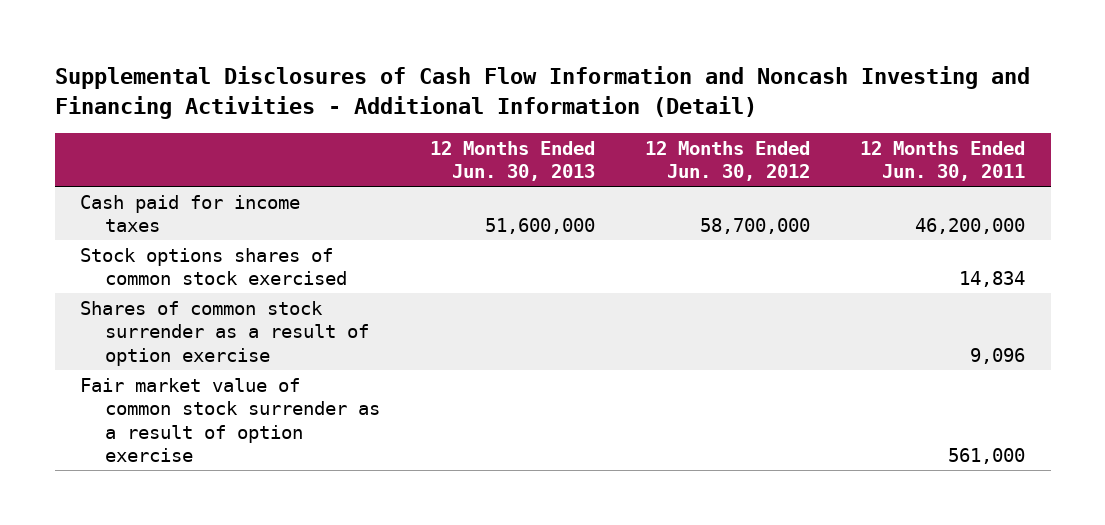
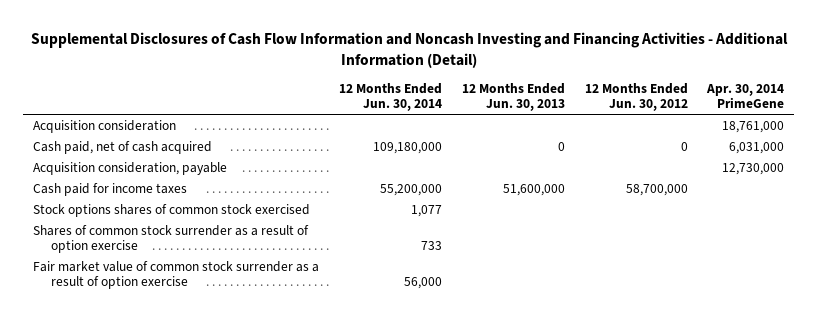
- | 12 Months Ended Jun. 30, 2013 | 12 Months Ended Jun. 30, 2012 | 12 Months Ended Jun. 30, 2011
+ | 12 Months Ended Jun. 30, 2014 | 12 Months Ended Jun. 30, 2013 | 12 Months Ended Jun. 30, 2012 | Apr. 30, 2014 PrimeGene
+ Acquisition consideration | | | | 18,761,000
+ Cash paid, net of cash acquired | 109,180,000 | 0 | 0 | 6,031,000
+ Acquisition consideration, payable | | | | 12,730,000

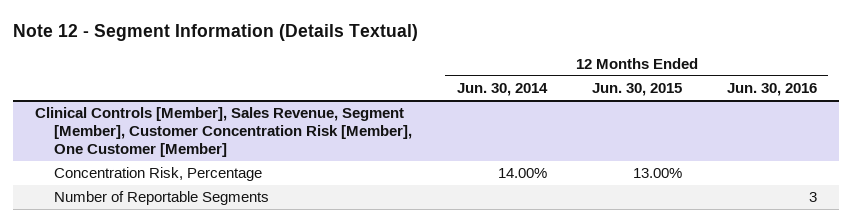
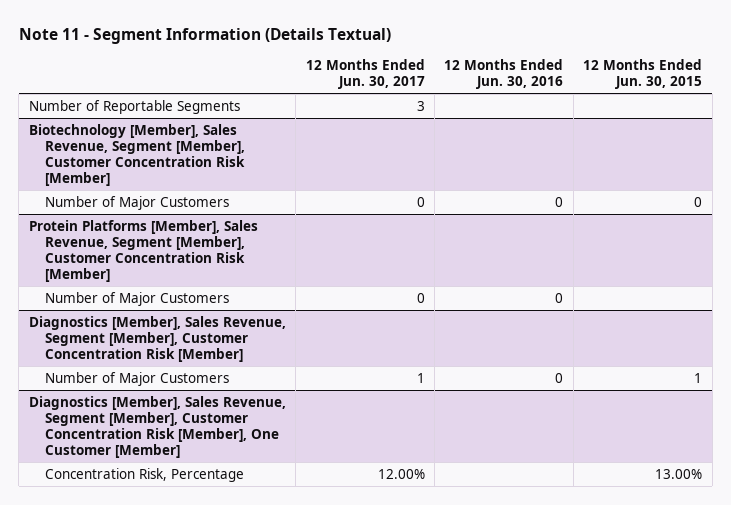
- Note 12 - Segment Information (Details Textual)
+ Note 11 - Segment Information (Details Textual)
- | 12 Months Ended Jun. 30, 2014 | 12 Months Ended Jun. 30, 2015 | 12 Months Ended Jun. 30, 2016
+ | 12 Months Ended Jun. 30, 2017 | 12 Months Ended Jun. 30, 2016 | 12 Months Ended Jun. 30, 2015
- Clinical Controls [Member], Sales Revenue, Segment [Member], Customer Concentration Risk [Member], One Customer [Member]
+ Number of Reportable Segments | 3 | |
+ Biotechnology [Member], Sales Revenue, Segment [Member], Customer Concentration Risk [Member]
+ Number of Major Customers | 0 | 0 | 0
+ Protein Platforms [Member], Sales Revenue, Segment [Member], Customer Concentration Risk [Member]
+ Number of Major Customers | 0 | 0 |
+ Diagnostics [Member], Sales Revenue, Segment [Member], Customer Concentration Risk [Member]
+ Number of Major Customers | 1 | 0 | 1
+ Diagnostics [Member], Sales Revenue, Segment [Member], Customer Concentration Risk [Member], One Customer [Member]
- Number of Reportable Segments | | | 3

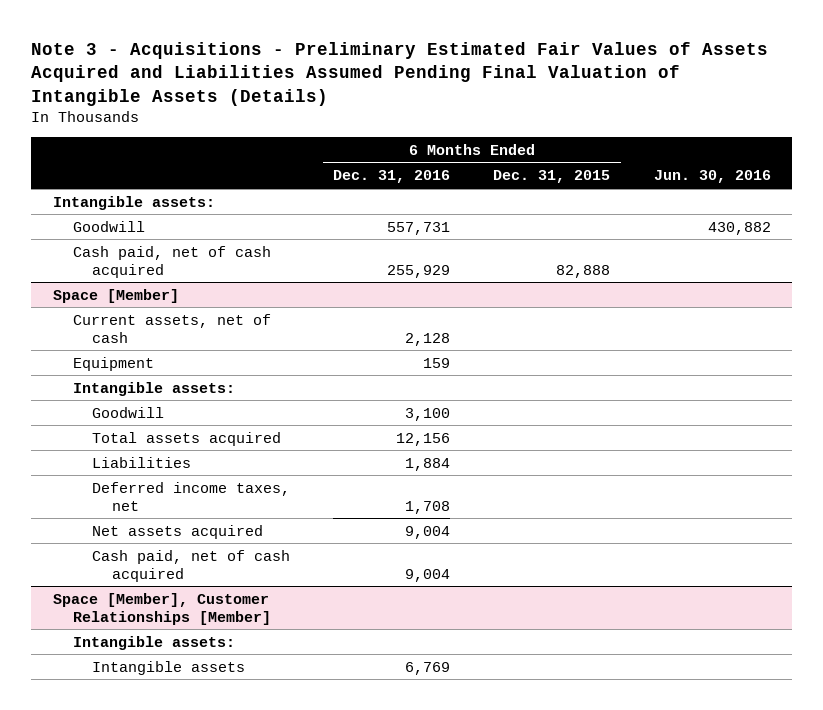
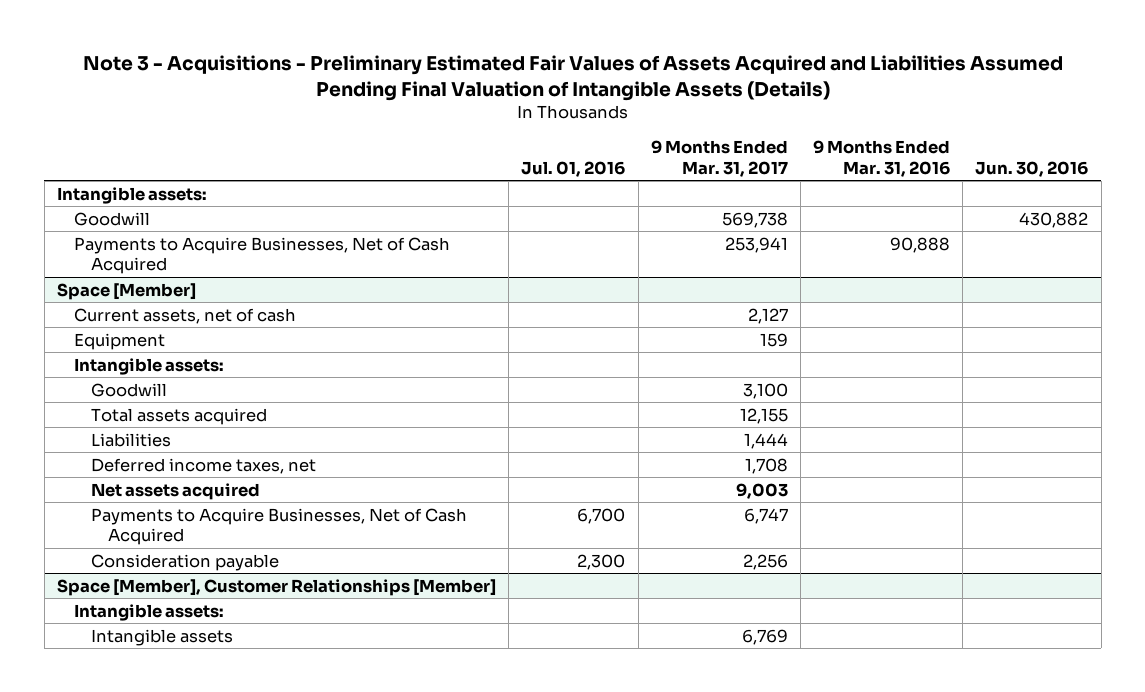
- | 6 Months Ended Dec. 31, 2016 | 6 Months Ended Dec. 31, 2015 | Jun. 30, 2016
+ | Jul. 01, 2016 | 9 Months Ended Mar. 31, 2017 | 9 Months Ended Mar. 31, 2016 | Jun. 30, 2016
- Cash paid, net of cash acquired | 255,929 | 82,888 |
+ Payments to Acquire Businesses, Net of Cash Acquired | | 253,941 | 90,888 |
@ Space [Member]
- Cash paid, net of cash acquired | 9,004 | |
+ Payments to Acquire Businesses, Net of Cash Acquired | 6,700 | 6,747 | |
+ Consideration payable | 2,300 | 2,256 | |

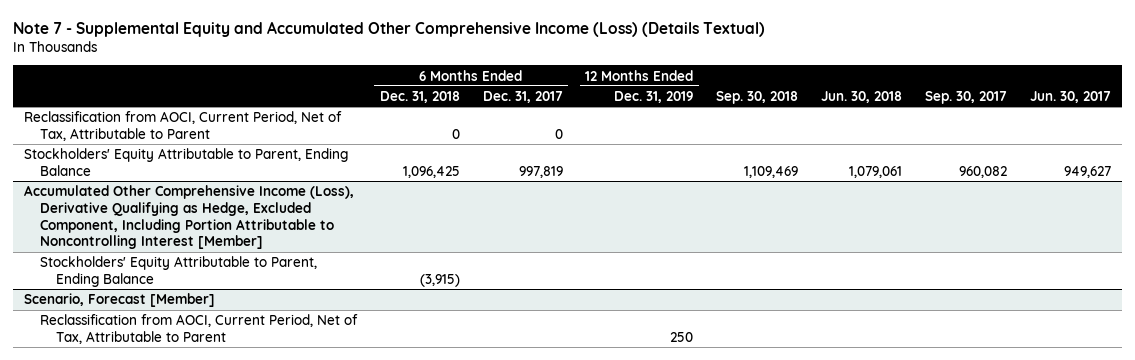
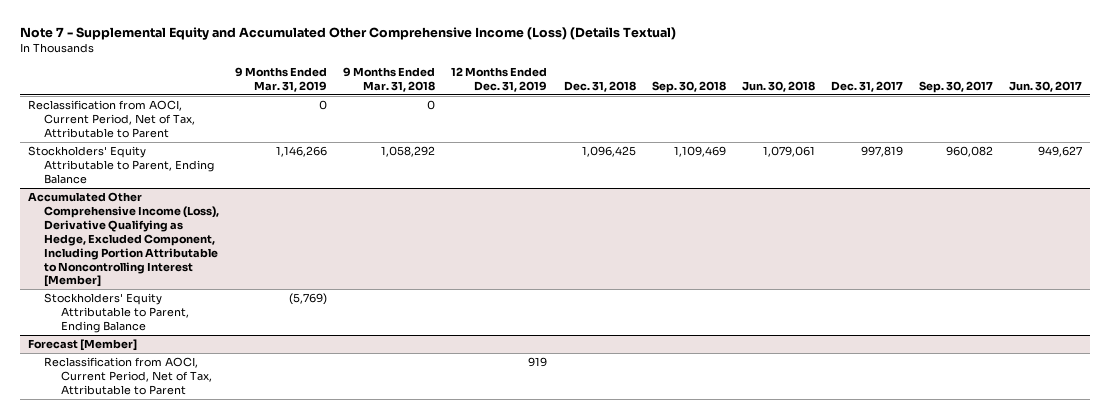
- | 6 Months Ended Dec. 31, 2018 | 6 Months Ended Dec. 31, 2017 | 12 Months Ended Dec. 31, 2019 | Sep. 30, 2018 | Jun. 30, 2018 | Sep. 30, 2017 | Jun. 30, 2017
+ | 9 Months Ended Mar. 31, 2019 | 9 Months Ended Mar. 31, 2018 | 12 Months Ended Dec. 31, 2019 | Dec. 31, 2018 | Sep. 30, 2018 | Jun. 30, 2018 | Dec. 31, 2017 | Sep. 30, 2017 | Jun. 30, 2017
- Scenario, Forecast [Member]
- Reclassification from AOCI, Current Period, Net of Tax, Attributable to Parent | | | 250 | | | |
+ Forecast [Member]
+ Reclassification from AOCI, Current Period, Net of Tax, Attributable to Parent | | | 919 | | | | | |

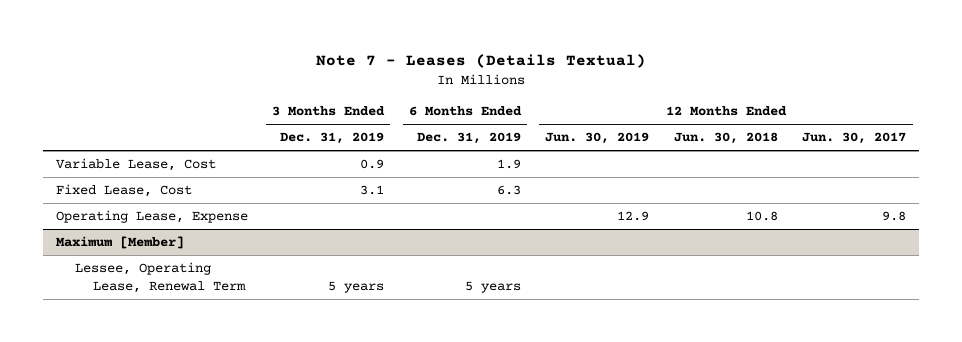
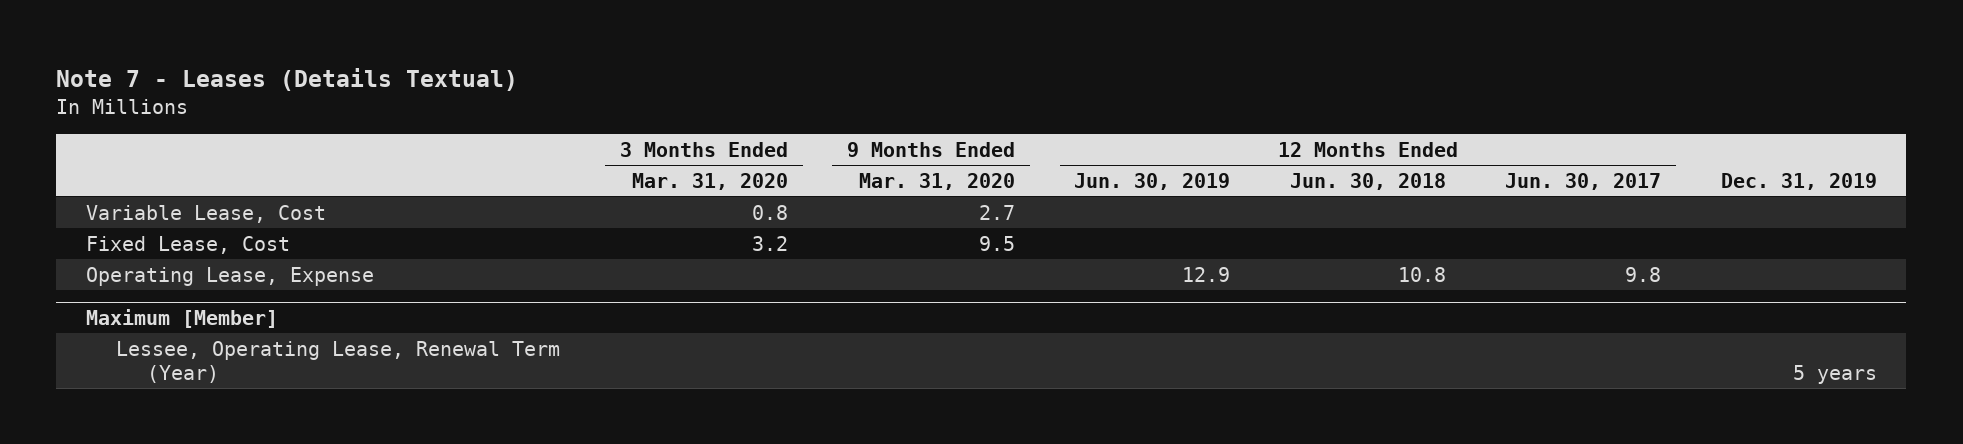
- | 3 Months Ended Dec. 31, 2019 | 6 Months Ended Dec. 31, 2019 | 12 Months Ended Jun. 30, 2019 | 12 Months Ended Jun. 30, 2018 | 12 Months Ended Jun. 30, 2017
+ | 3 Months Ended Mar. 31, 2020 | 9 Months Ended Mar. 31, 2020 | 12 Months Ended Jun. 30, 2019 | 12 Months Ended Jun. 30, 2018 | 12 Months Ended Jun. 30, 2017 | Dec. 31, 2019
@ Maximum [Member]
- Lessee, Operating Lease, Renewal Term | 5 years | 5 years | | |
+ Lessee, Operating Lease, Renewal Term (Year) | | | | | | 5 years

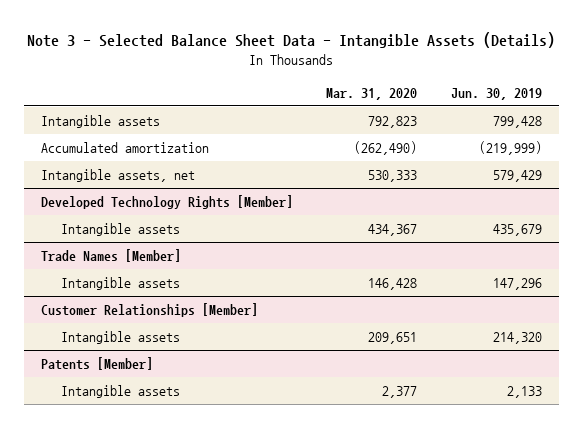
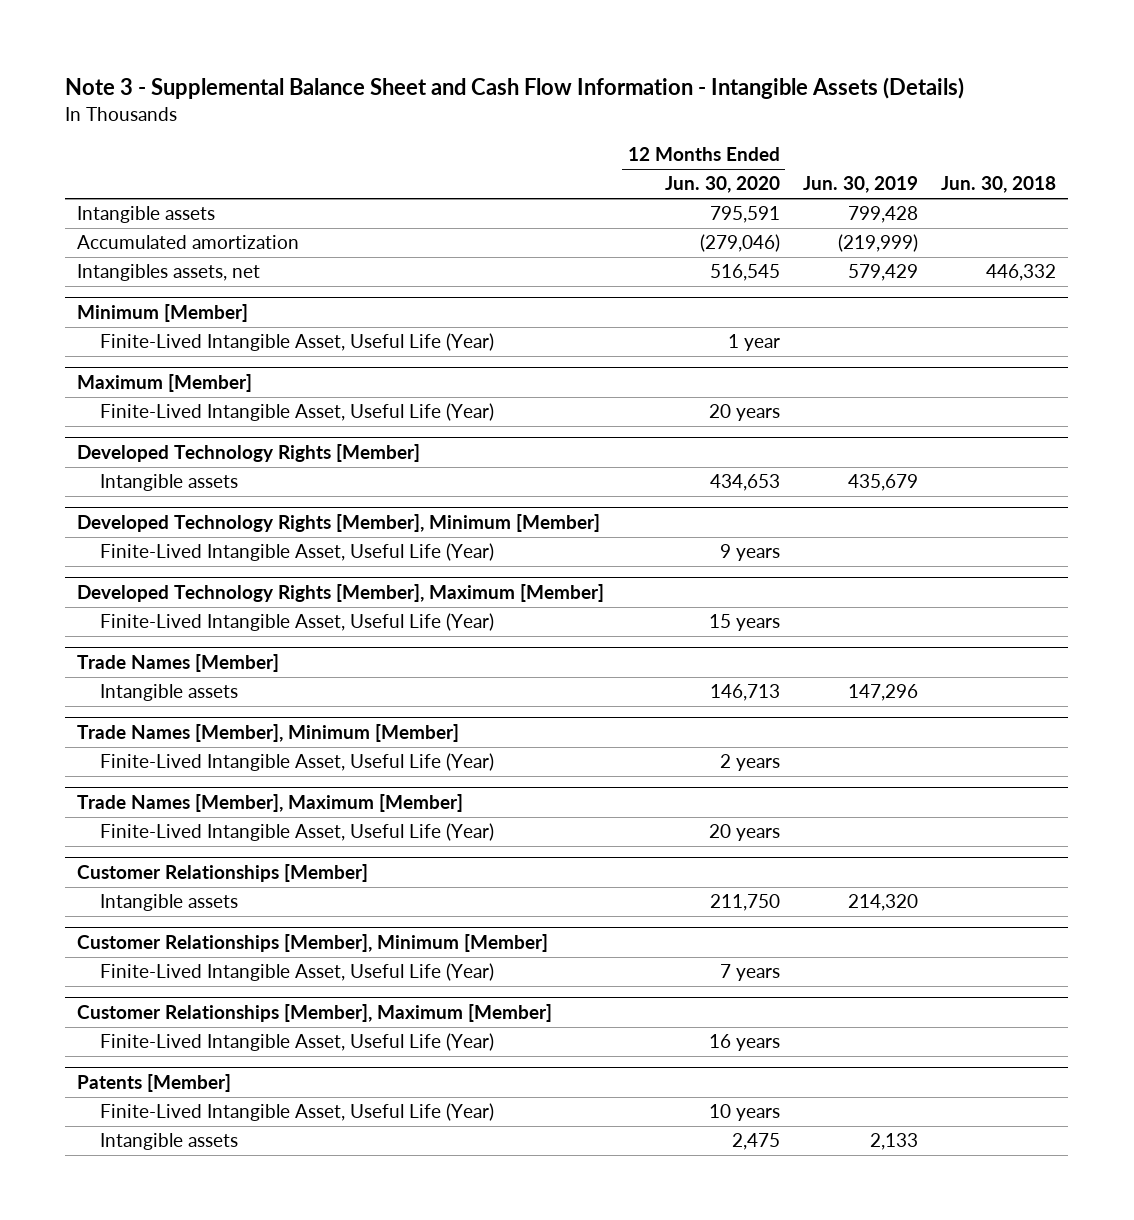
- Note 3 - Selected Balance Sheet Data - Intangible Assets (Details)
+ Note 3 - Supplemental Balance Sheet and Cash Flow Information - Intangible Assets (Details)
- | Mar. 31, 2020 | Jun. 30, 2019
+ | 12 Months Ended Jun. 30, 2020 | Jun. 30, 2019 | Jun. 30, 2018
- Intangible assets, net | 530,333 | 579,429
+ Intangibles assets, net | 516,545 | 579,429 | 446,332
+ Minimum [Member]
+ Finite-Lived Intangible Asset, Useful Life (Year) | 1 year | |
+ Maximum [Member]
+ Finite-Lived Intangible Asset, Useful Life (Year) | 20 years | |
+ Developed Technology Rights [Member], Minimum [Member]
+ Finite-Lived Intangible Asset, Useful Life (Year) | 9 years | |
+ Developed Technology Rights [Member], Maximum [Member]
+ Finite-Lived Intangible Asset, Useful Life (Year) | 15 years | |
+ Trade Names [Member], Minimum [Member]
+ Finite-Lived Intangible Asset, Useful Life (Year) | 2 years | |
+ Trade Names [Member], Maximum [Member]
+ Finite-Lived Intangible Asset, Useful Life (Year) | 20 years | |
+ Customer Relationships [Member], Minimum [Member]
+ Finite-Lived Intangible Asset, Useful Life (Year) | 7 years | |
+ Customer Relationships [Member], Maximum [Member]
+ Finite-Lived Intangible Asset, Useful Life (Year) | 16 years | |
@ Patents [Member]
+ Finite-Lived Intangible Asset, Useful Life (Year) | 10 years | |

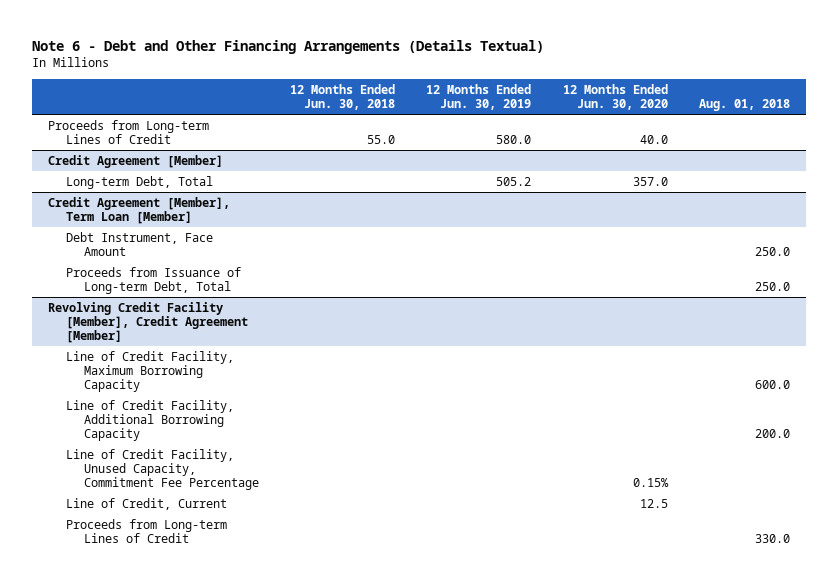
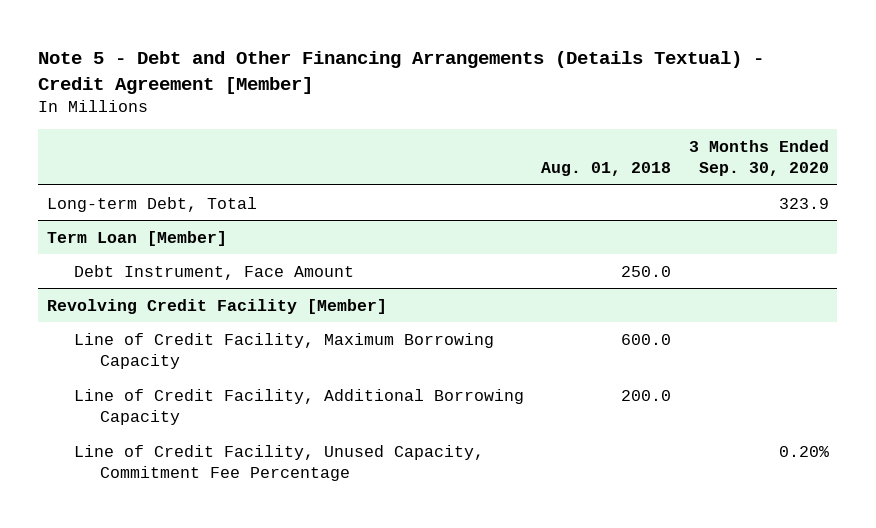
- Note 6 - Debt and Other Financing Arrangements (Details Textual)
+ Note 5 - Debt and Other Financing Arrangements (Details Textual) - Credit Agreement [Member]
- | 12 Months Ended Jun. 30, 2018 | 12 Months Ended Jun. 30, 2019 | 12 Months Ended Jun. 30, 2020 | Aug. 01, 2018
+ | Aug. 01, 2018 | 3 Months Ended Sep. 30, 2020
- Proceeds from Long-term Lines of Credit | 55.0 | 580.0 | 40.0 |
- Credit Agreement [Member]
- Long-term Debt, Total | | 505.2 | 357.0 |
- Credit Agreement [Member], Term Loan [Member]
- Debt Instrument, Face Amount | | | | 250.0
- Proceeds from Issuance of Long-term Debt, Total | | | | 250.0
- Revolving Credit Facility [Member], Credit Agreement [Member]
+ Long-term Debt, Total | | 323.9
+ Term Loan [Member]
+ Debt Instrument, Face Amount | 250.0 |
+ Revolving Credit Facility [Member]
- Line of Credit, Current | | | 12.5 |
- Proceeds from Long-term Lines of Credit | | | | 330.0

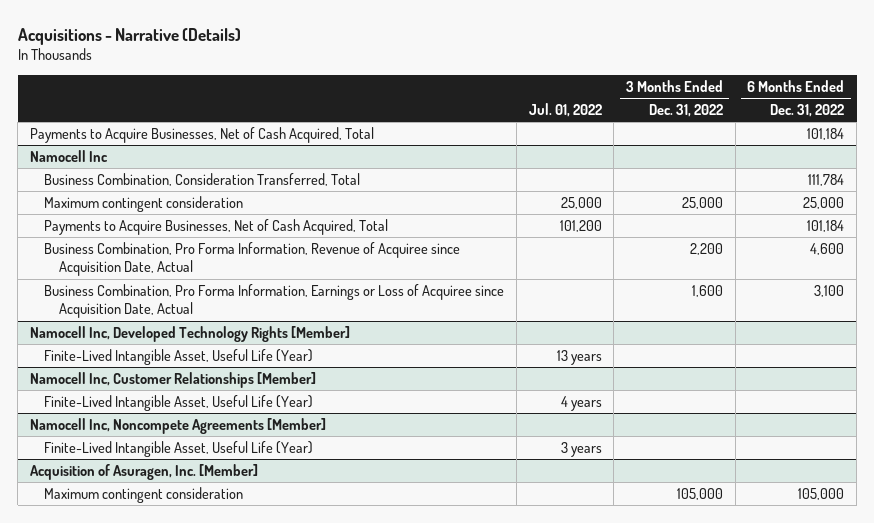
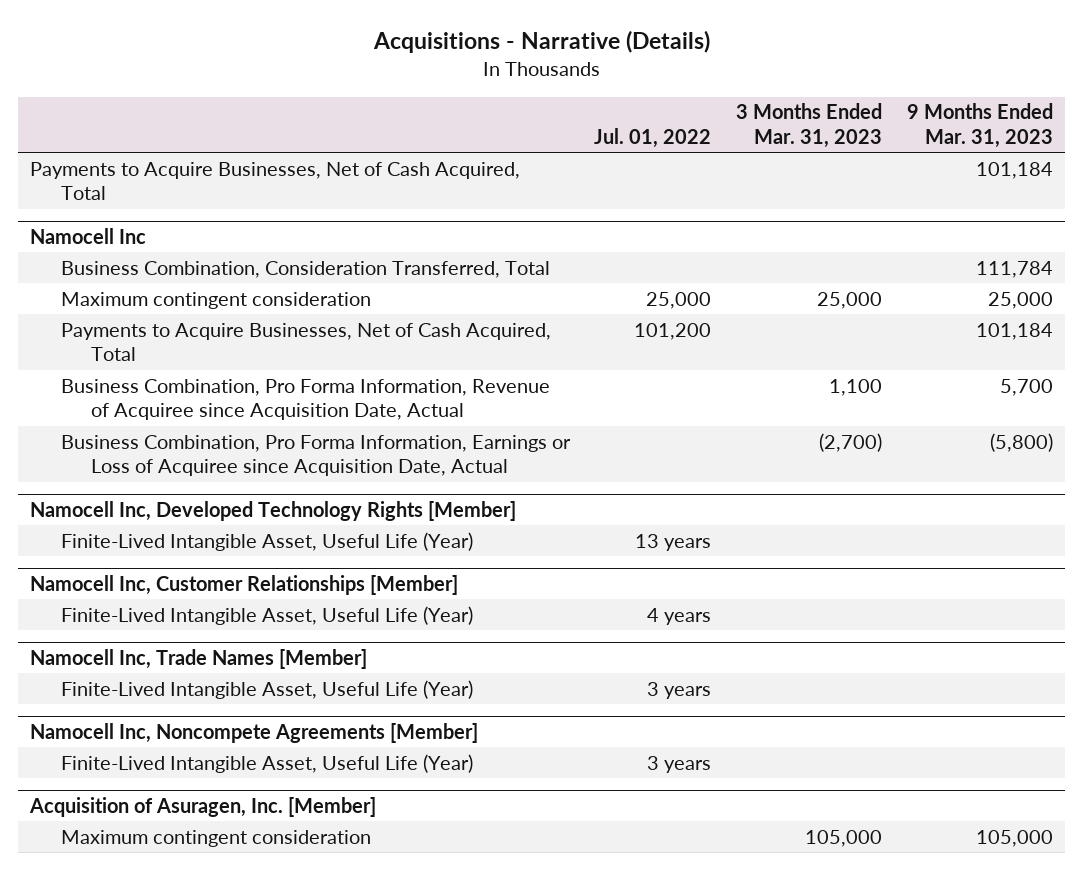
- | Jul. 01, 2022 | 3 Months Ended Dec. 31, 2022 | 6 Months Ended Dec. 31, 2022
+ | Jul. 01, 2022 | 3 Months Ended Mar. 31, 2023 | 9 Months Ended Mar. 31, 2023
+ Namocell Inc, Trade Names [Member]
+ Finite-Lived Intangible Asset, Useful Life (Year) | 3 years | |

